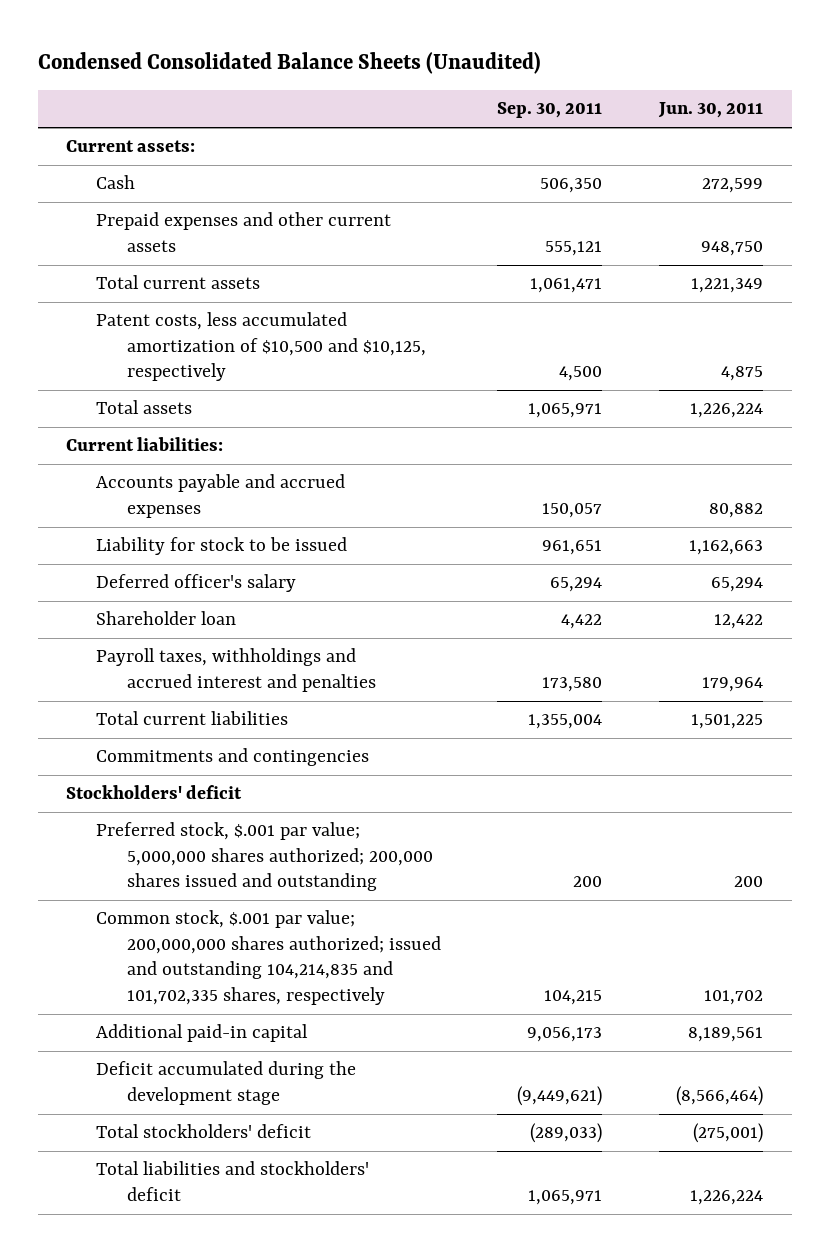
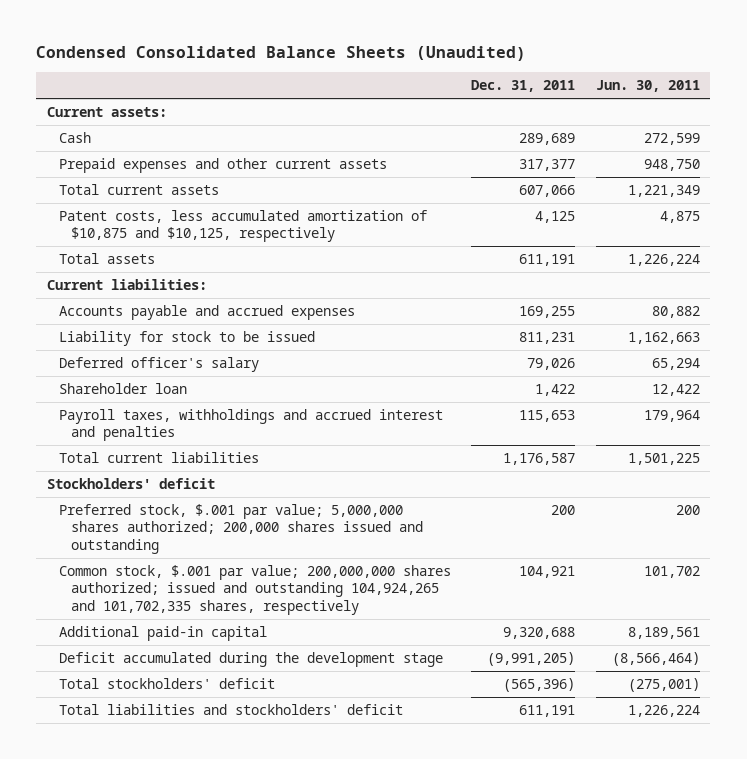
- | Sep. 30, 2011 | Jun. 30, 2011
+ | Dec. 31, 2011 | Jun. 30, 2011
- Patent costs, less accumulated amortization of $10,500 and $10,125, respectively | 4,500 | 4,875
+ Patent costs, less accumulated amortization of $10,875 and $10,125, respectively | 4,125 | 4,875
- Commitments and contingencies
- Common stock, $.001 par value; 200,000,000 shares authorized; issued and outstanding 104,214,835 and 101,702,335 shares, respectively | 104,215 | 101,702
+ Common stock, $.001 par value; 200,000,000 shares authorized; issued and outstanding 104,924,265 and 101,702,335 shares, respectively | 104,921 | 101,702

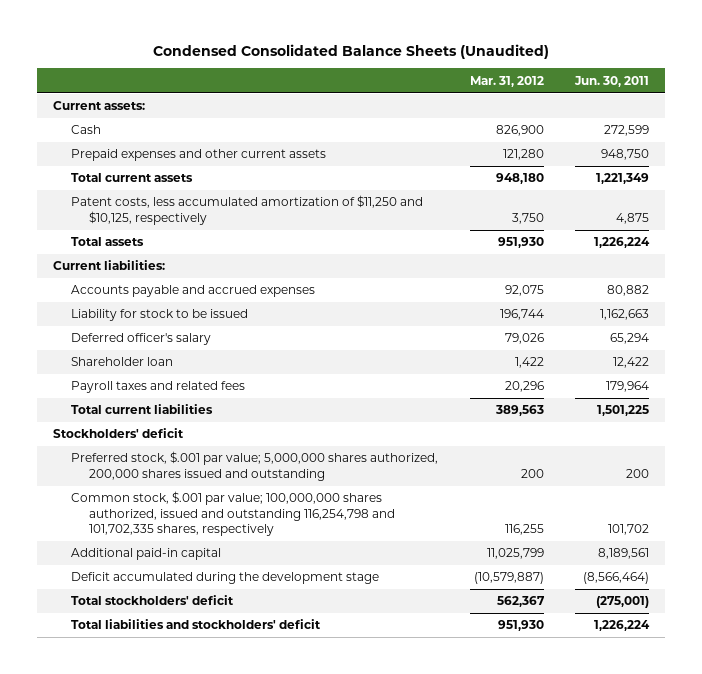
- | Dec. 31, 2011 | Jun. 30, 2011
+ | Mar. 31, 2012 | Jun. 30, 2011
- Patent costs, less accumulated amortization of $10,875 and $10,125, respectively | 4,125 | 4,875
+ Patent costs, less accumulated amortization of $11,250 and $10,125, respectively | 3,750 | 4,875
- Payroll taxes, withholdings and accrued interest and penalties | 115,653 | 179,964
+ Payroll taxes and related fees | 20,296 | 179,964
- Preferred stock, $.001 par value; 5,000,000 shares authorized; 200,000 shares issued and outstanding | 200 | 200
- Common stock, $.001 par value; 200,000,000 shares authorized; issued and outstanding 104,924,265 and 101,702,335 shares, respectively | 104,921 | 101,702
+ Preferred stock, $.001 par value; 5,000,000 shares authorized, 200,000 shares issued and outstanding | 200 | 200
+ Common stock, $.001 par value; 100,000,000 shares authorized, issued and outstanding 116,254,798 and 101,702,335 shares, respectively | 116,255 | 101,702

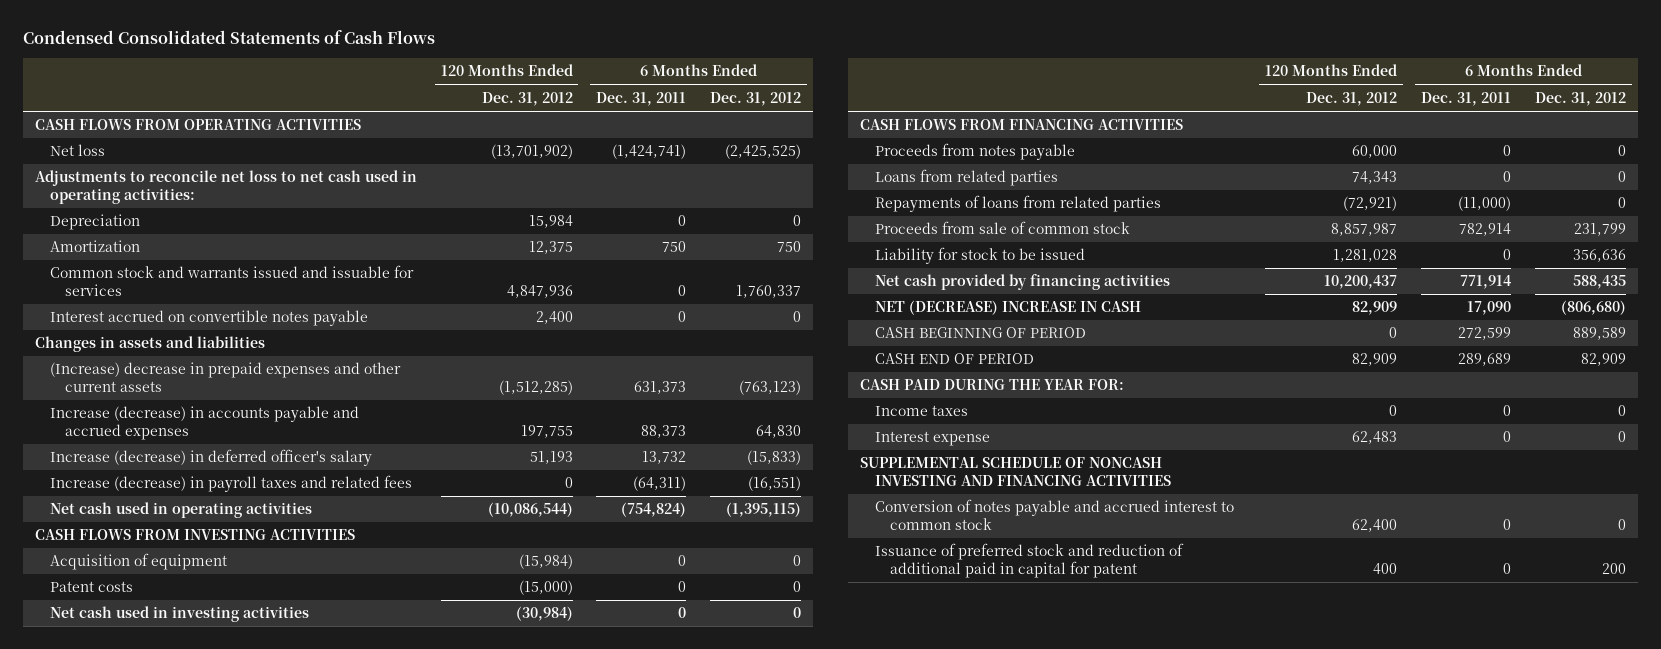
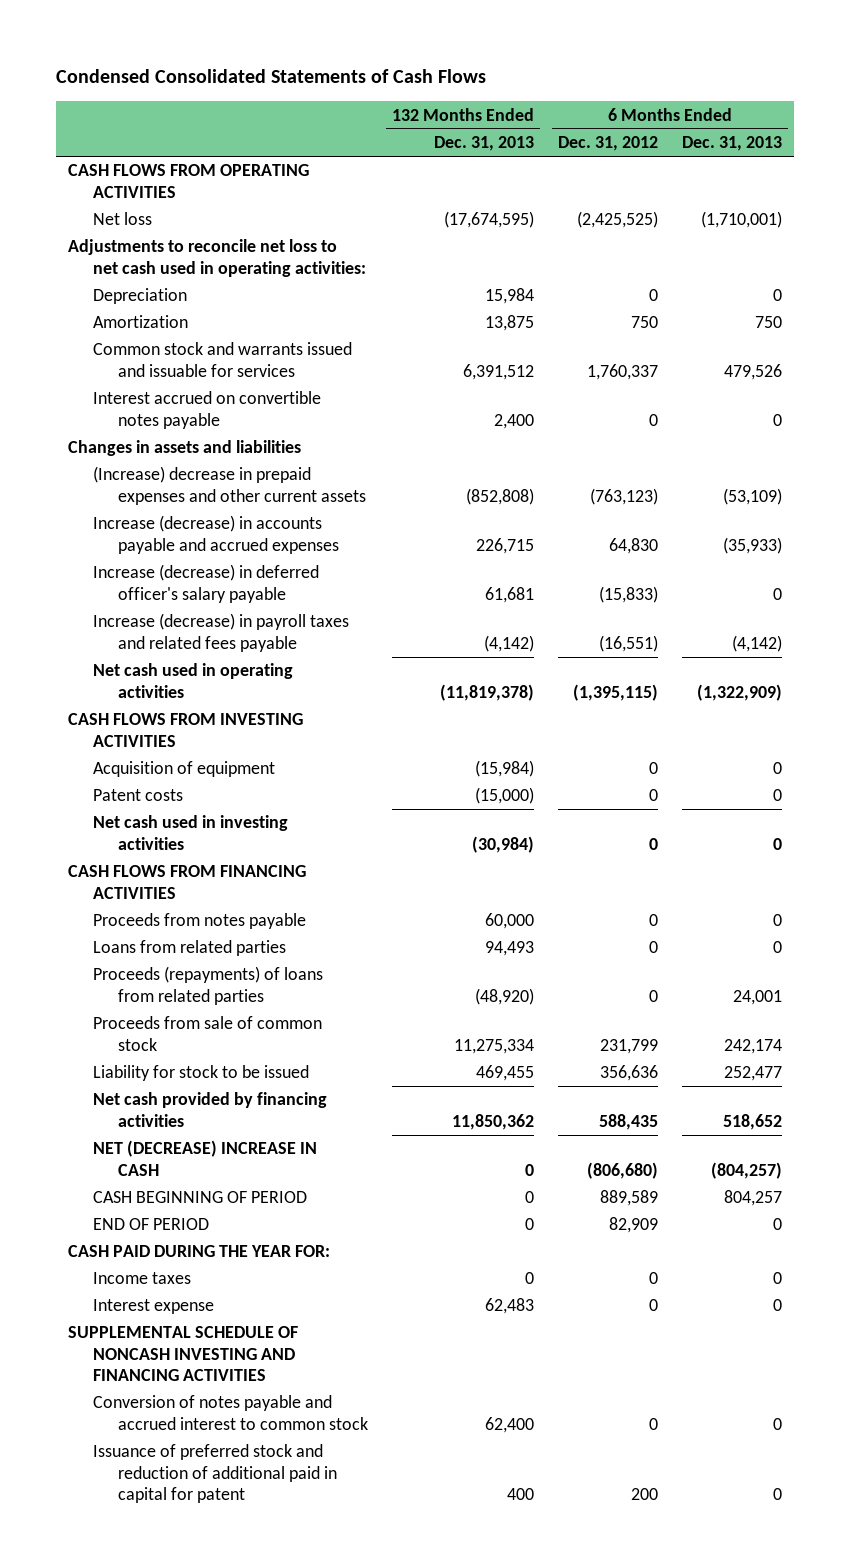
- | 120 Months Ended Dec. 31, 2012 | 6 Months Ended Dec. 31, 2011 | 6 Months Ended Dec. 31, 2012
+ | 132 Months Ended Dec. 31, 2013 | 6 Months Ended Dec. 31, 2012 | 6 Months Ended Dec. 31, 2013
- Increase (decrease) in deferred officer's salary | 51,193 | 13,732 | (15,833)
- Increase (decrease) in payroll taxes and related fees | 0 | (64,311) | (16,551)
+ Increase (decrease) in deferred officer's salary payable | 61,681 | (15,833) | 0
+ Increase (decrease) in payroll taxes and related fees payable | (4,142) | (16,551) | (4,142)
- Repayments of loans from related parties | (72,921) | (11,000) | 0
+ Proceeds (repayments) of loans from related parties | (48,920) | 0 | 24,001
- CASH END OF PERIOD | 82,909 | 289,689 | 82,909
+ END OF PERIOD | 0 | 82,909 | 0

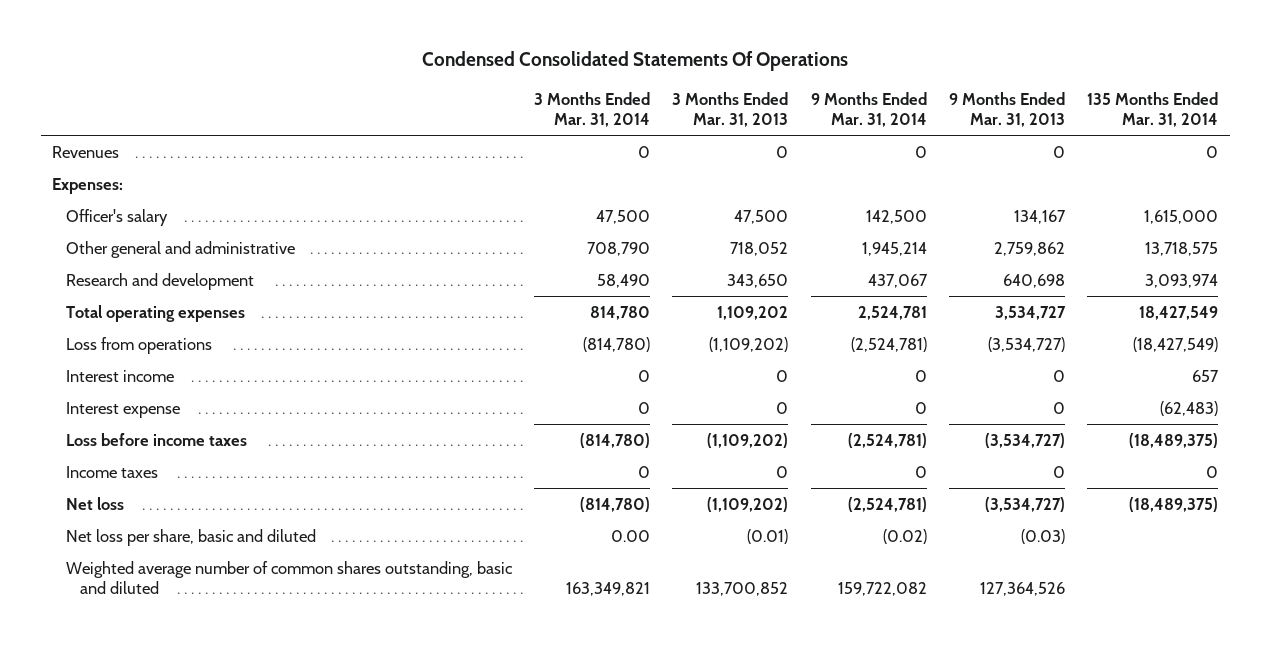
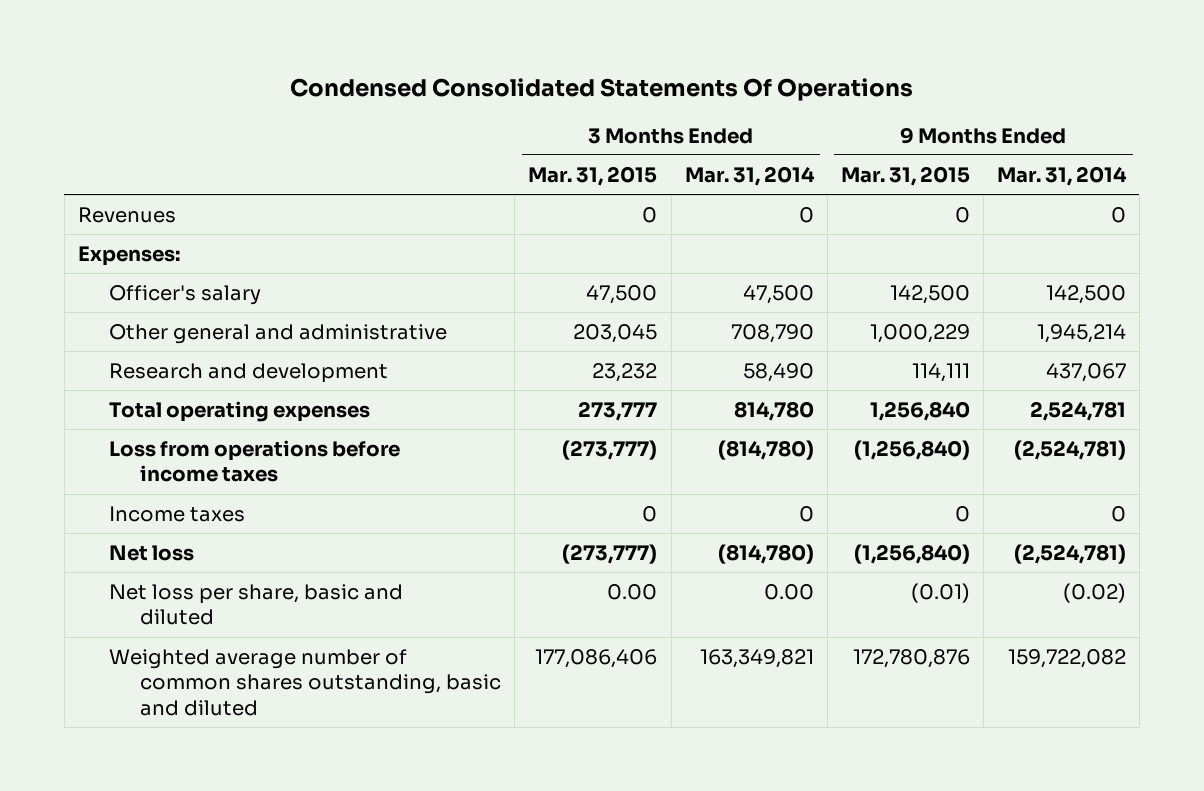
- | 3 Months Ended Mar. 31, 2014 | 3 Months Ended Mar. 31, 2013 | 9 Months Ended Mar. 31, 2014 | 9 Months Ended Mar. 31, 2013 | 135 Months Ended Mar. 31, 2014
+ | 3 Months Ended Mar. 31, 2015 | 3 Months Ended Mar. 31, 2014 | 9 Months Ended Mar. 31, 2015 | 9 Months Ended Mar. 31, 2014
- Loss from operations | (814,780) | (1,109,202) | (2,524,781) | (3,534,727) | (18,427,549)
- Interest income | 0 | 0 | 0 | 0 | 657
- Interest expense | 0 | 0 | 0 | 0 | (62,483)
- Loss before income taxes | (814,780) | (1,109,202) | (2,524,781) | (3,534,727) | (18,489,375)
+ Loss from operations before income taxes | (273,777) | (814,780) | (1,256,840) | (2,524,781)

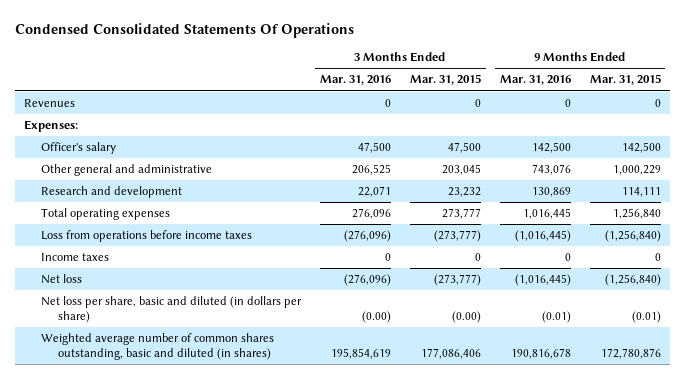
- | 3 Months Ended Mar. 31, 2015 | 3 Months Ended Mar. 31, 2014 | 9 Months Ended Mar. 31, 2015 | 9 Months Ended Mar. 31, 2014
+ | 3 Months Ended Mar. 31, 2016 | 3 Months Ended Mar. 31, 2015 | 9 Months Ended Mar. 31, 2016 | 9 Months Ended Mar. 31, 2015
- Net loss per share, basic and diluted | 0.00 | 0.00 | (0.01) | (0.02)
- Weighted average number of common shares outstanding, basic and diluted | 177,086,406 | 163,349,821 | 172,780,876 | 159,722,082
+ Net loss per share, basic and diluted (in dollars per share) | (0.00) | (0.00) | (0.01) | (0.01)
+ Weighted average number of common shares outstanding, basic and diluted (in shares) | 195,854,619 | 177,086,406 | 190,816,678 | 172,780,876

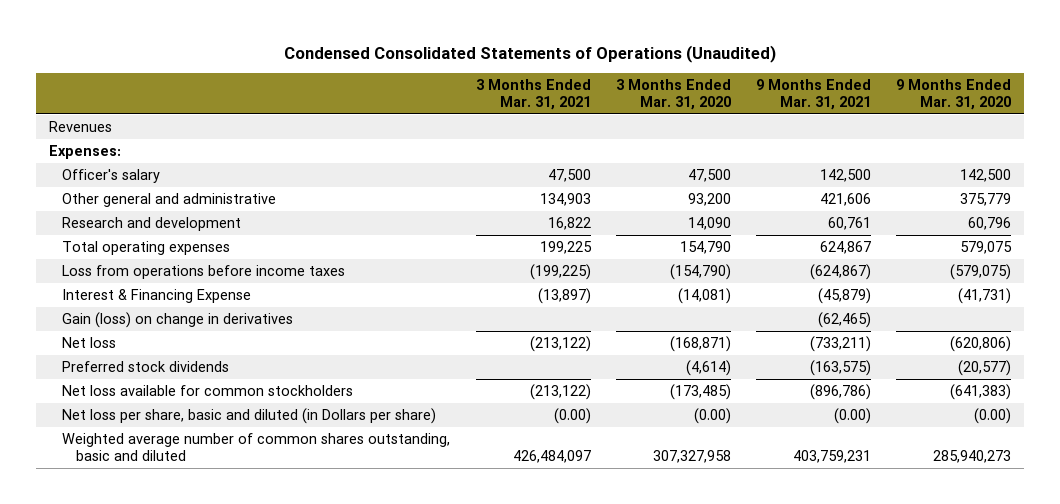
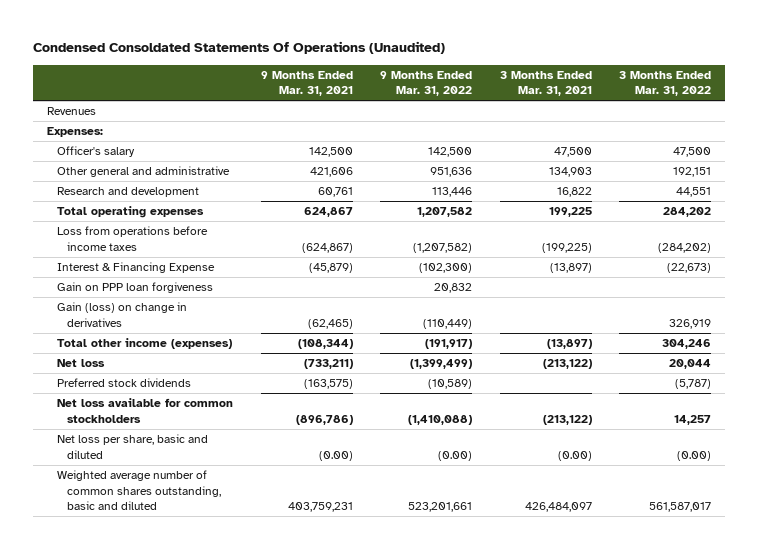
- Condensed Consolidated Statements of Operations (Unaudited)
+ Condensed Consoldated Statements Of Operations (Unaudited)
- | 3 Months Ended Mar. 31, 2021 | 3 Months Ended Mar. 31, 2020 | 9 Months Ended Mar. 31, 2021 | 9 Months Ended Mar. 31, 2020
+ | 9 Months Ended Mar. 31, 2021 | 9 Months Ended Mar. 31, 2022 | 3 Months Ended Mar. 31, 2021 | 3 Months Ended Mar. 31, 2022
+ Gain on PPP loan forgiveness | | 20,832 | |
+ Total other income (expenses) | (108,344) | (191,917) | (13,897) | 304,246
- Net loss per share, basic and diluted (in Dollars per share) | (0.00) | (0.00) | (0.00) | (0.00)
+ Net loss per share, basic and diluted | (0.00) | (0.00) | (0.00) | (0.00)

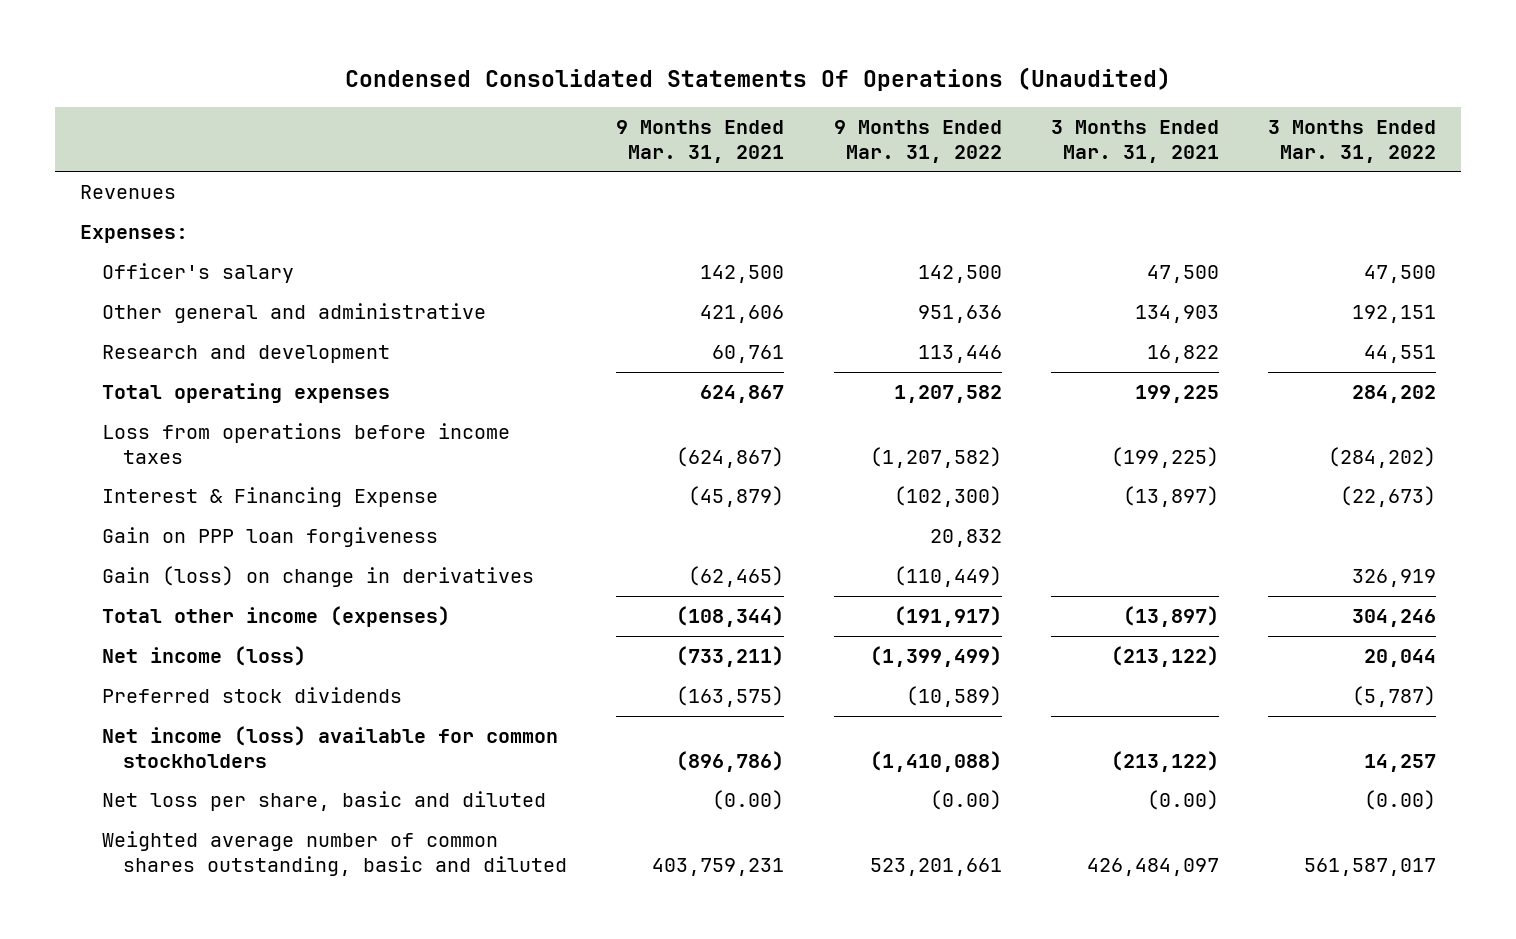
- Condensed Consoldated Statements Of Operations (Unaudited)
+ Condensed Consolidated Statements Of Operations (Unaudited)
- Net loss | (733,211) | (1,399,499) | (213,122) | 20,044
+ Net income (loss) | (733,211) | (1,399,499) | (213,122) | 20,044
- Net loss available for common stockholders | (896,786) | (1,410,088) | (213,122) | 14,257
+ Net income (loss) available for common stockholders | (896,786) | (1,410,088) | (213,122) | 14,257

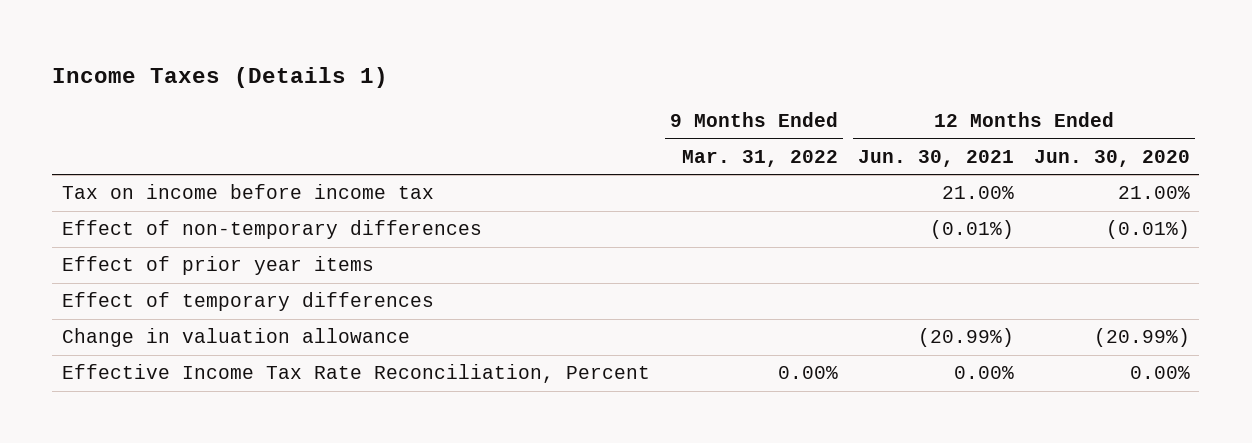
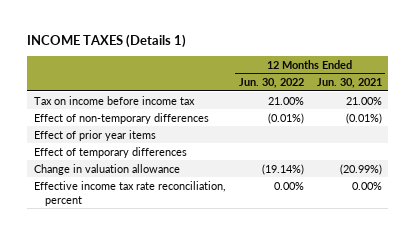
- Income Taxes (Details 1)
+ INCOME TAXES (Details 1)
- | 9 Months Ended Mar. 31, 2022 | 12 Months Ended Jun. 30, 2021 | 12 Months Ended Jun. 30, 2020
+ | 12 Months Ended Jun. 30, 2022 | 12 Months Ended Jun. 30, 2021
- Effective Income Tax Rate Reconciliation, Percent | 0.00% | 0.00% | 0.00%
+ Effective income tax rate reconciliation, percent | 0.00% | 0.00%

